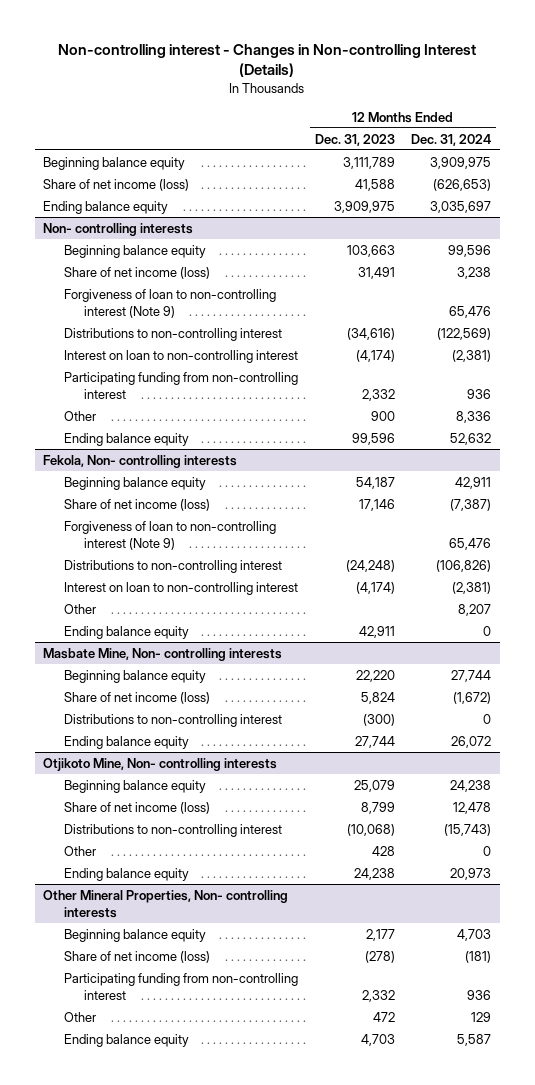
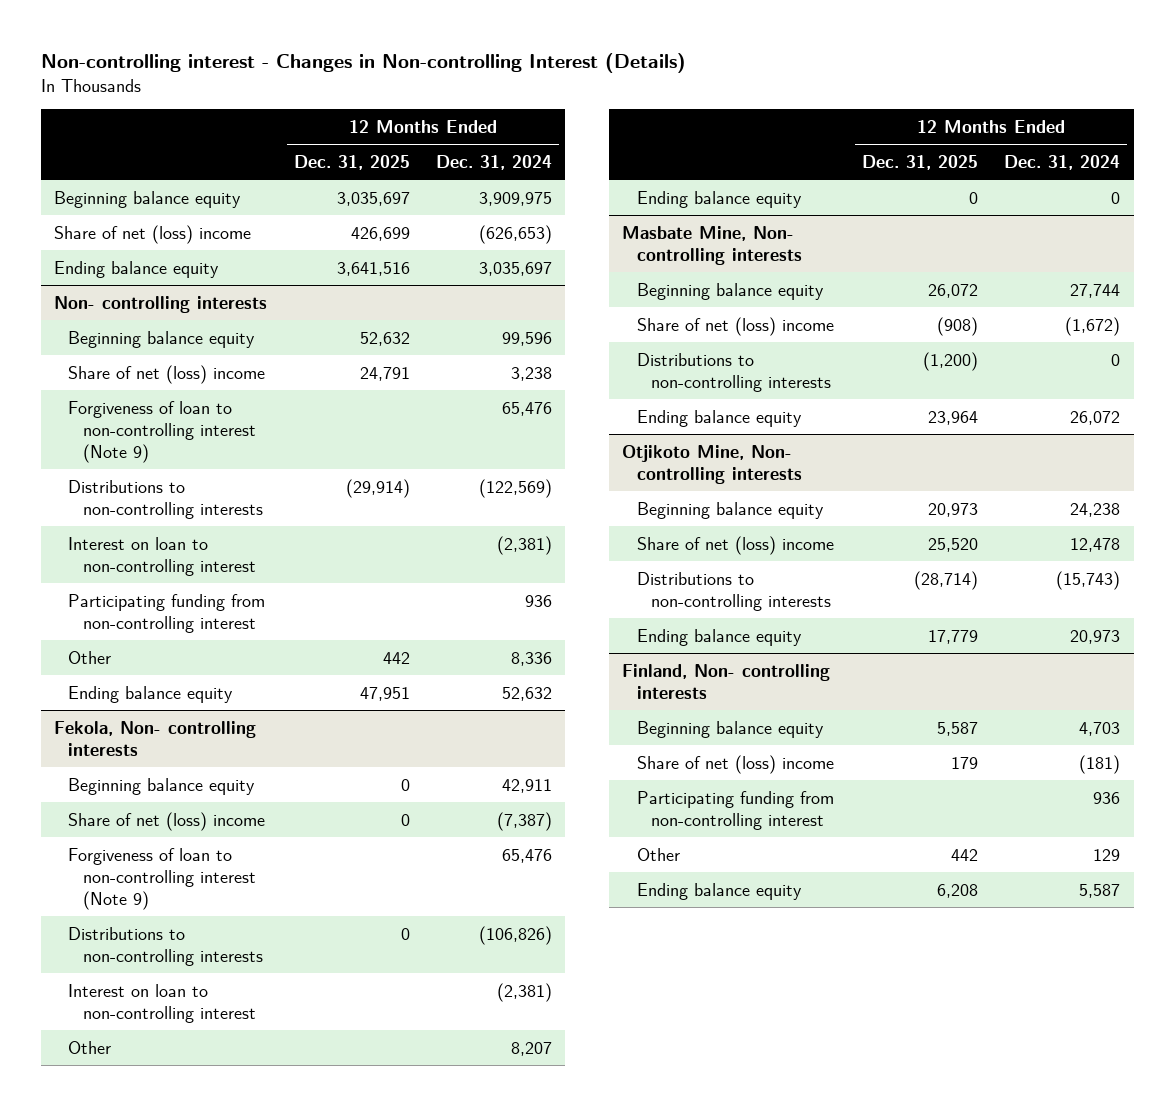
- | 12 Months Ended Dec. 31, 2023 | 12 Months Ended Dec. 31, 2024
+ | 12 Months Ended Dec. 31, 2025 | 12 Months Ended Dec. 31, 2024
- Share of net income (loss) | 41,588 | (626,653)
+ Share of net (loss) income | 426,699 | (626,653)
@ Non- controlling interests
- Share of net income (loss) | 31,491 | 3,238
+ Share of net (loss) income | 24,791 | 3,238
- Distributions to non-controlling interest | (34,616) | (122,569)
+ Distributions to non-controlling interests | (29,914) | (122,569)
@ Fekola, Non- controlling interests
- Share of net income (loss) | 17,146 | (7,387)
+ Share of net (loss) income | 0 | (7,387)
- Distributions to non-controlling interest | (24,248) | (106,826)
+ Distributions to non-controlling interests | 0 | (106,826)
@ Masbate Mine, Non- controlling interests
- Share of net income (loss) | 5,824 | (1,672)
- Distributions to non-controlling interest | (300) | 0
+ Share of net (loss) income | (908) | (1,672)
+ Distributions to non-controlling interests | (1,200) | 0
@ Otjikoto Mine, Non- controlling interests
- Share of net income (loss) | 8,799 | 12,478
- Distributions to non-controlling interest | (10,068) | (15,743)
- Other | 428 | 0
+ Share of net (loss) income | 25,520 | 12,478
+ Distributions to non-controlling interests | (28,714) | (15,743)
- Other Mineral Properties, Non- controlling interests
+ Finland, Non- controlling interests
- Share of net income (loss) | (278) | (181)
+ Share of net (loss) income | 179 | (181)

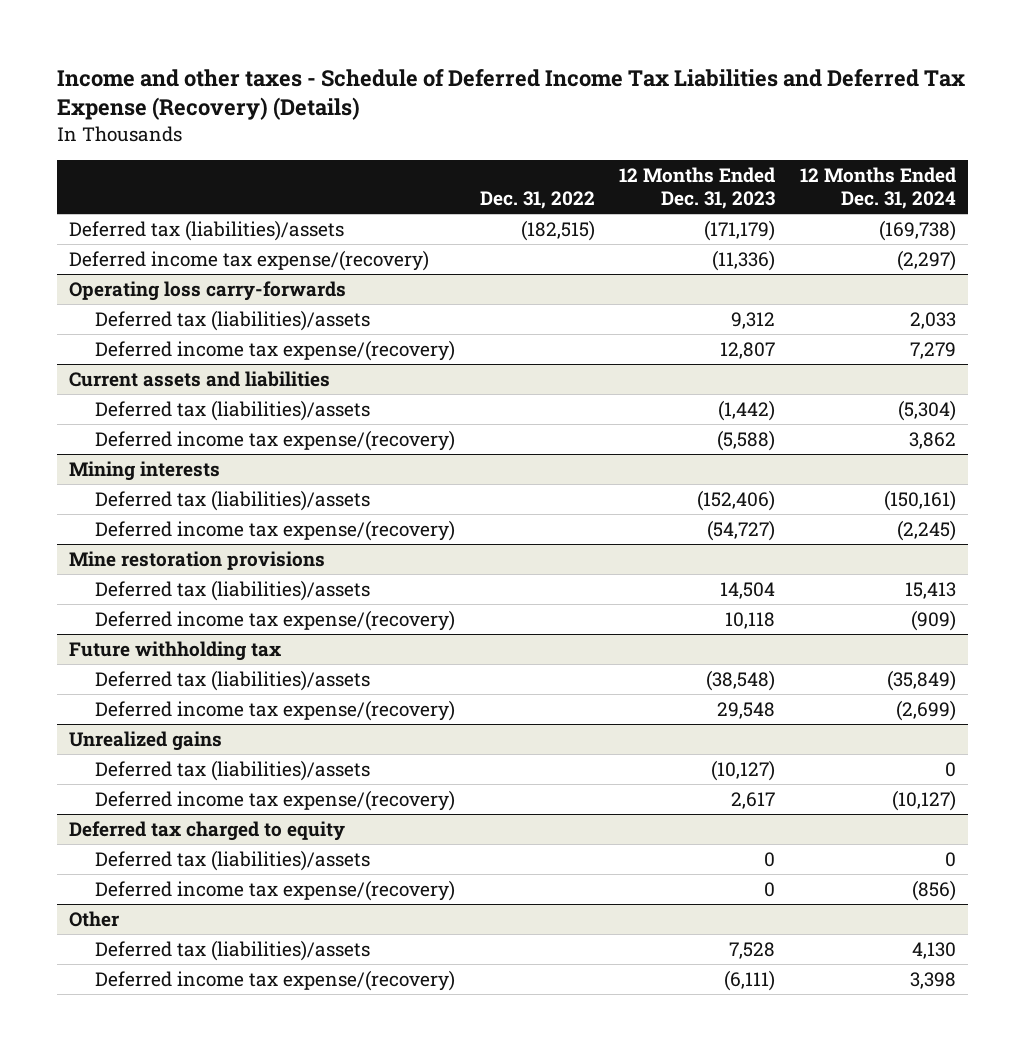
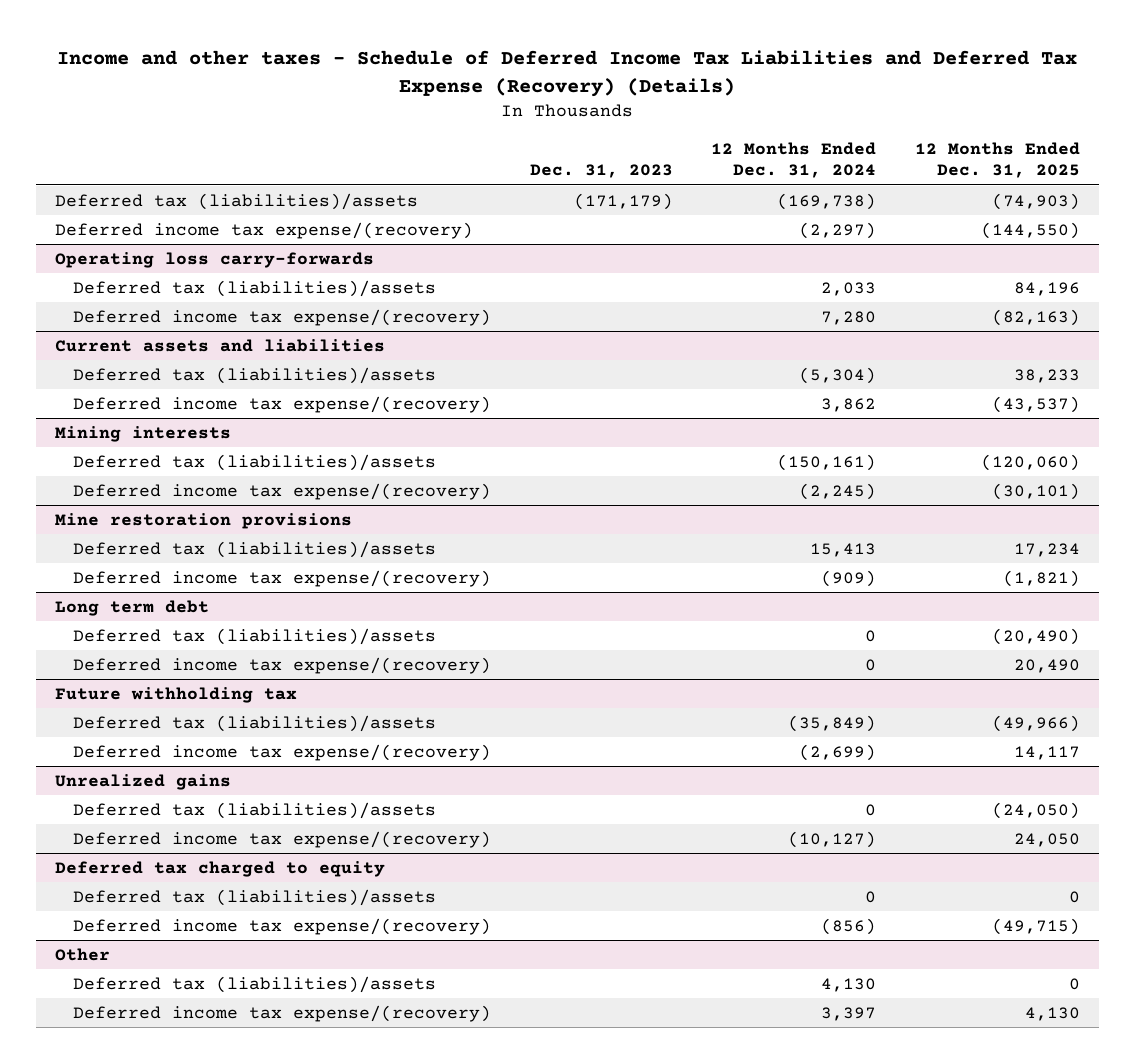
- | Dec. 31, 2022 | 12 Months Ended Dec. 31, 2023 | 12 Months Ended Dec. 31, 2024
+ | Dec. 31, 2023 | 12 Months Ended Dec. 31, 2024 | 12 Months Ended Dec. 31, 2025
@ Operating loss carry-forwards
- Deferred income tax expense/(recovery) | | 12,807 | 7,279
+ Deferred income tax expense/(recovery) | | 7,280 | (82,163)
+ Long term debt
+ Deferred tax (liabilities)/assets | | 0 | (20,490)
+ Deferred income tax expense/(recovery) | | 0 | 20,490
@ Other
- Deferred income tax expense/(recovery) | | (6,111) | 3,398
+ Deferred income tax expense/(recovery) | | 3,397 | 4,130

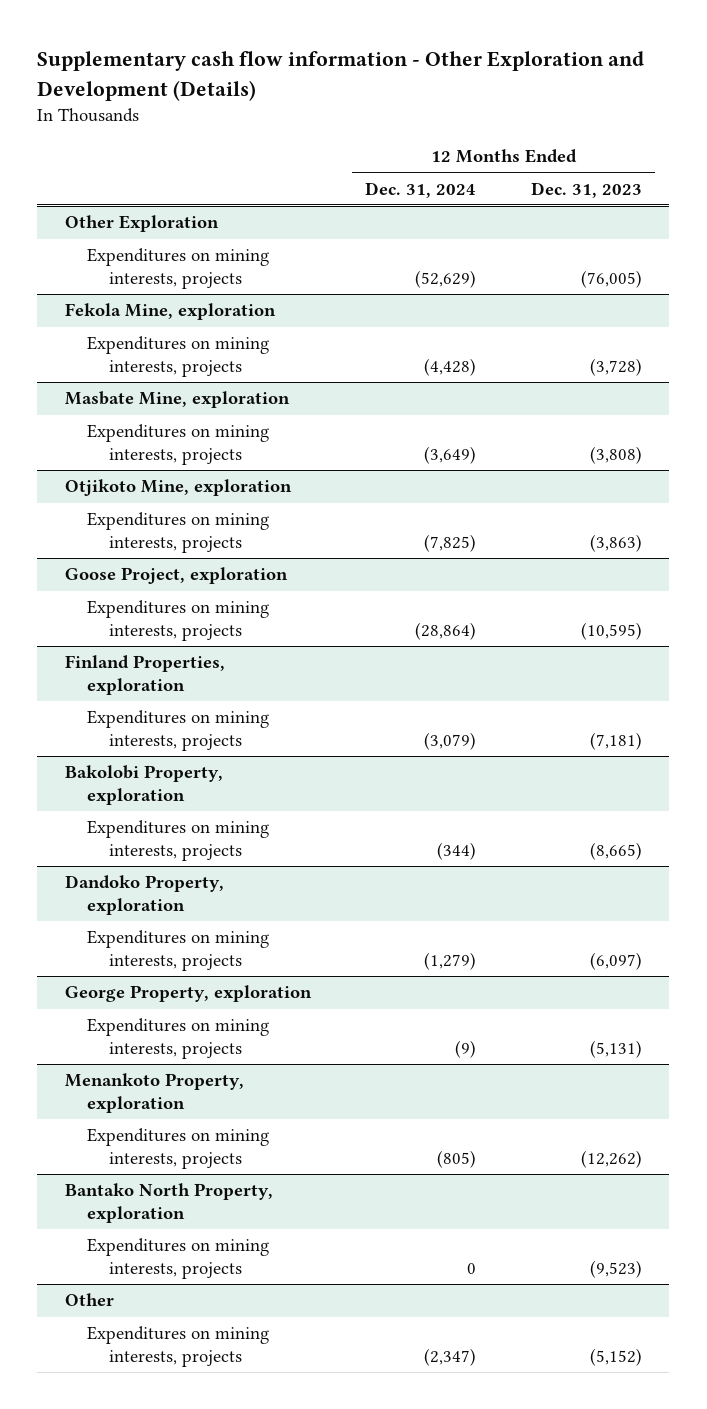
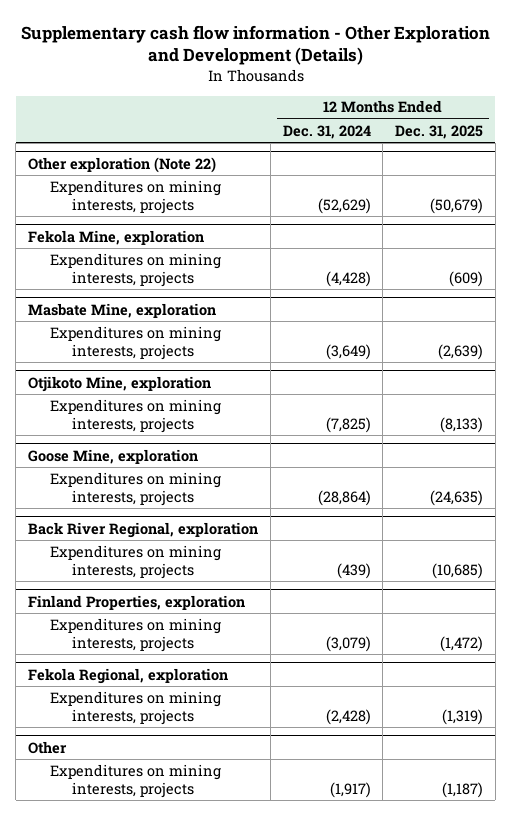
- | 12 Months Ended Dec. 31, 2024 | 12 Months Ended Dec. 31, 2023
+ | 12 Months Ended Dec. 31, 2024 | 12 Months Ended Dec. 31, 2025
- Other Exploration
+ Other exploration (Note 22)
- Goose Project, exploration
+ Goose Mine, exploration
+ Back River Regional, exploration
+ Expenditures on mining interests, projects | (439) | (10,685)
- Bakolobi Property, exploration
- Expenditures on mining interests, projects | (344) | (8,665)
- Dandoko Property, exploration
- Expenditures on mining interests, projects | (1,279) | (6,097)
- George Property, exploration
- Expenditures on mining interests, projects | (9) | (5,131)
- Menankoto Property, exploration
- Expenditures on mining interests, projects | (805) | (12,262)
- Bantako North Property, exploration
- Expenditures on mining interests, projects | 0 | (9,523)
+ Fekola Regional, exploration
+ Expenditures on mining interests, projects | (2,428) | (1,319)
@ Other
- Expenditures on mining interests, projects | (2,347) | (5,152)
+ Expenditures on mining interests, projects | (1,917) | (1,187)

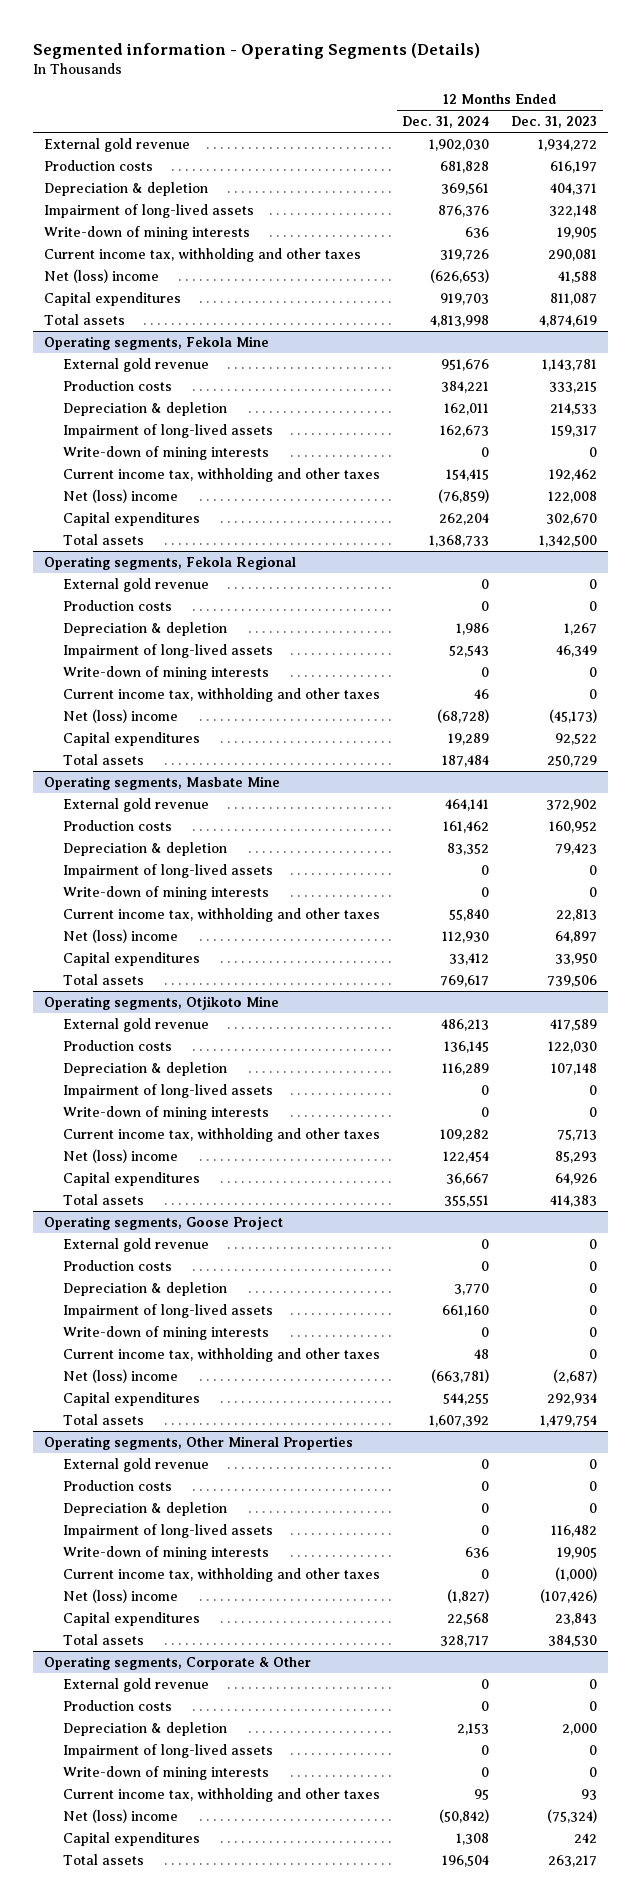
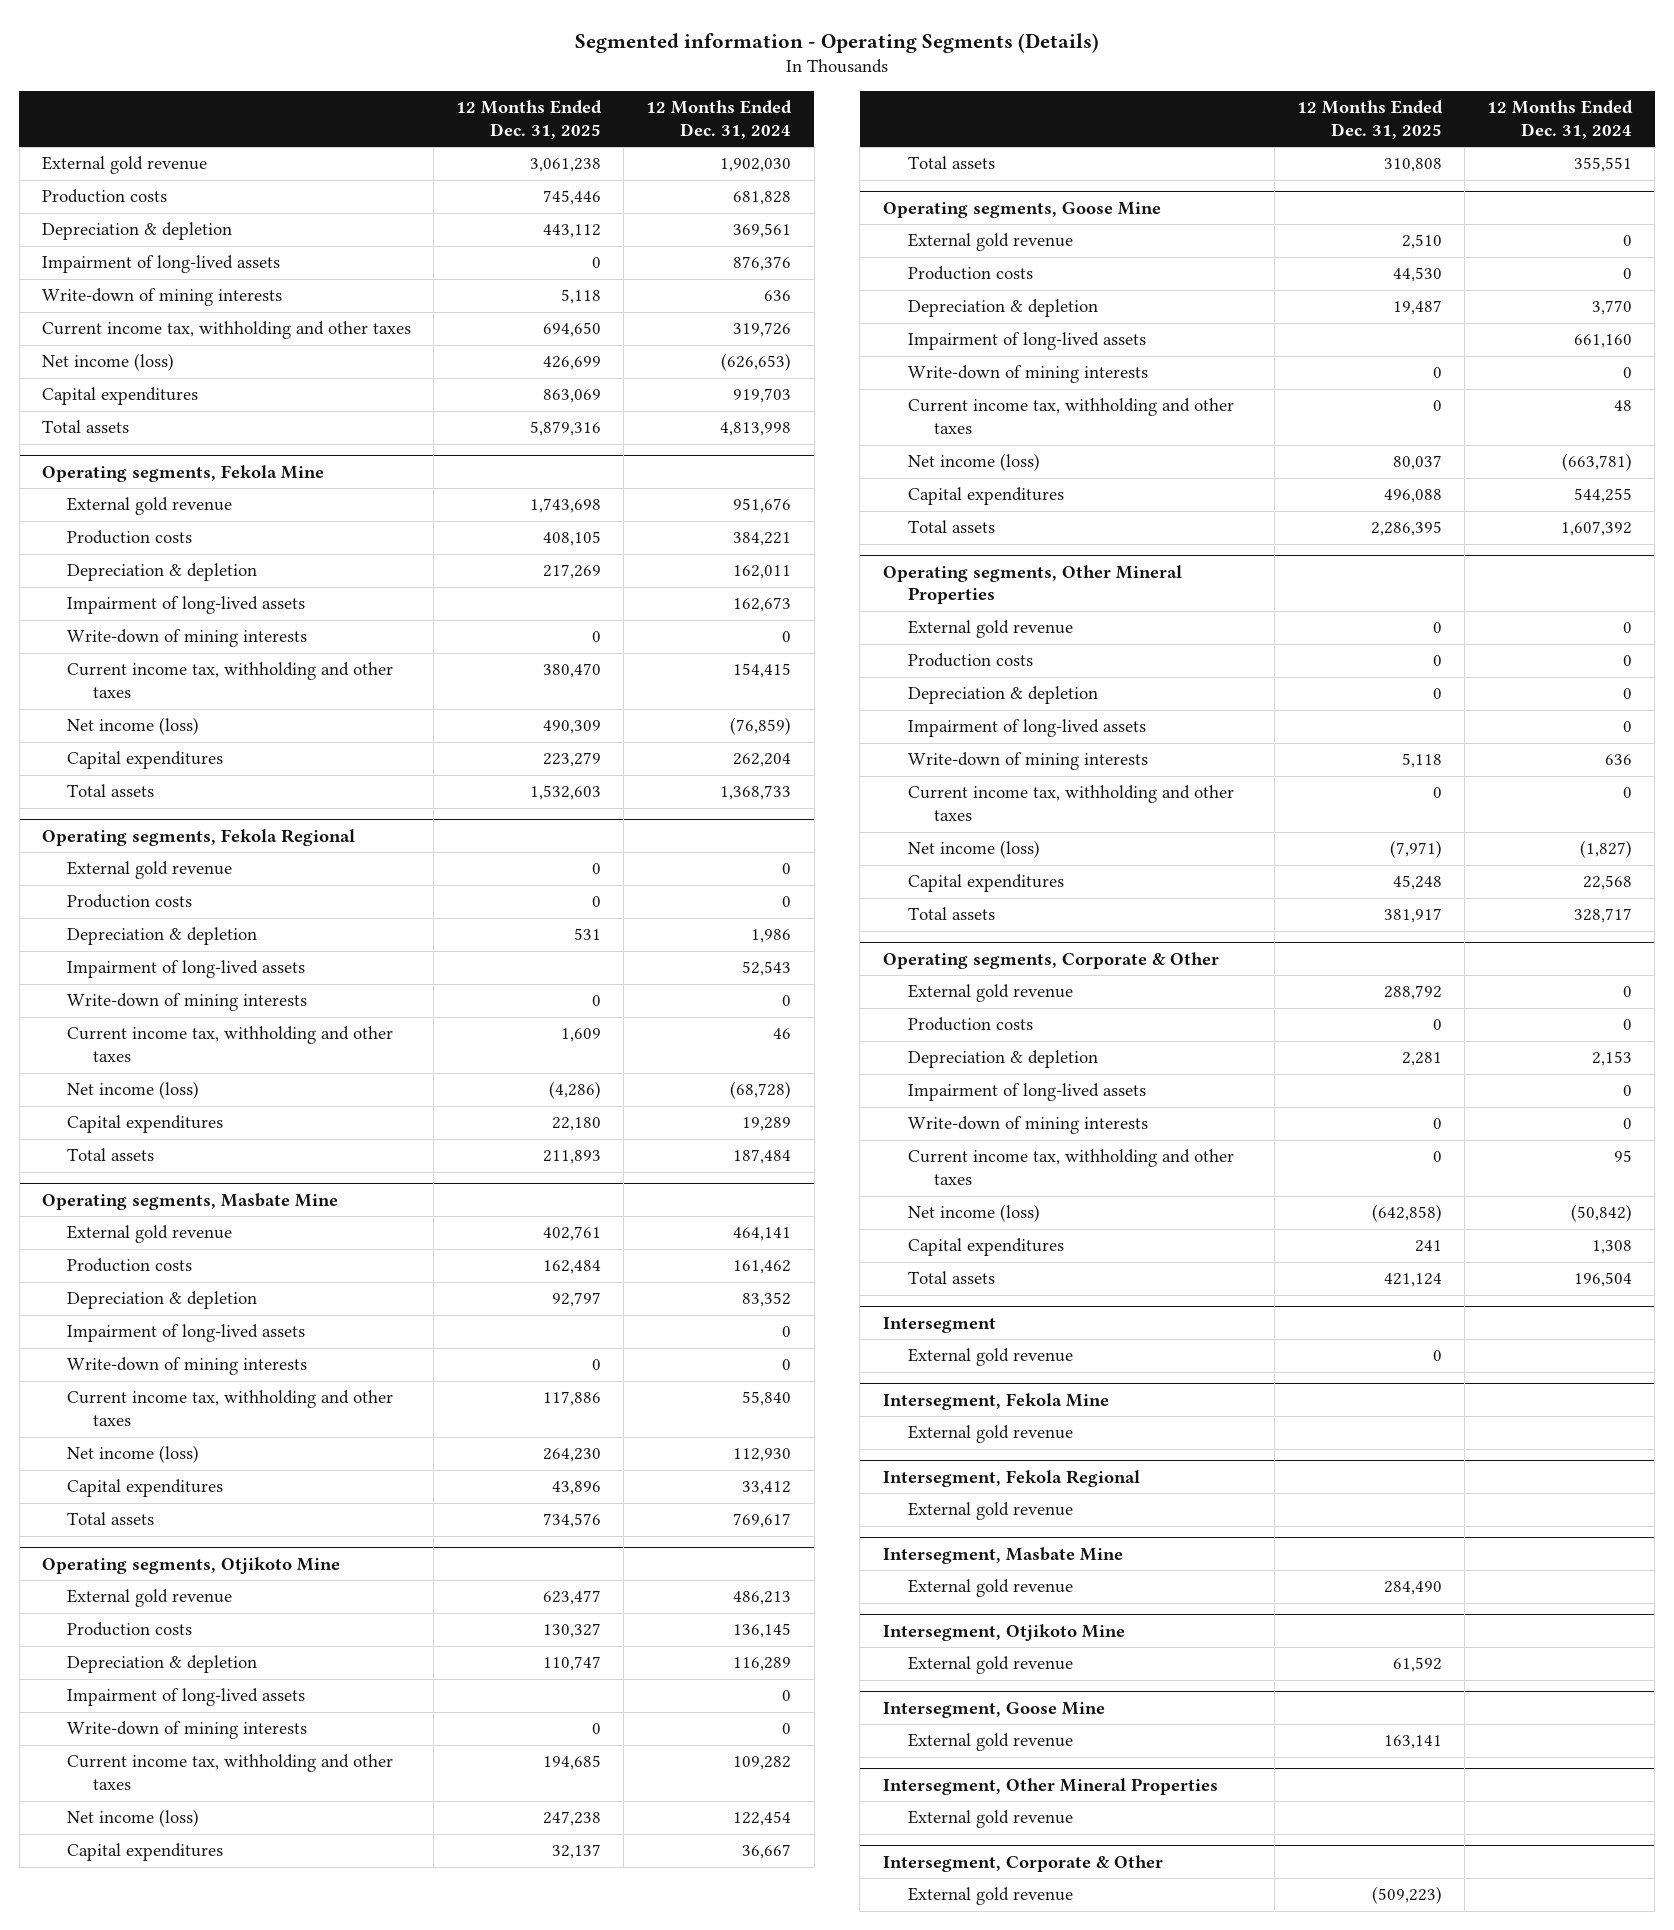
- | 12 Months Ended Dec. 31, 2024 | 12 Months Ended Dec. 31, 2023
+ | 12 Months Ended Dec. 31, 2025 | 12 Months Ended Dec. 31, 2024
- Net (loss) income | (626,653) | 41,588
+ Net income (loss) | 426,699 | (626,653)
@ Operating segments, Fekola Mine
- Net (loss) income | (76,859) | 122,008
+ Net income (loss) | 490,309 | (76,859)
@ Operating segments, Fekola Regional
- Net (loss) income | (68,728) | (45,173)
+ Net income (loss) | (4,286) | (68,728)
@ Operating segments, Masbate Mine
- Net (loss) income | 112,930 | 64,897
+ Net income (loss) | 264,230 | 112,930
@ Operating segments, Otjikoto Mine
- Net (loss) income | 122,454 | 85,293
+ Net income (loss) | 247,238 | 122,454
- Operating segments, Goose Project
+ Operating segments, Goose Mine
- Net (loss) income | (663,781) | (2,687)
+ Net income (loss) | 80,037 | (663,781)
@ Operating segments, Other Mineral Properties
- Net (loss) income | (1,827) | (107,426)
+ Net income (loss) | (7,971) | (1,827)
@ Operating segments, Corporate & Other
- Net (loss) income | (50,842) | (75,324)
+ Net income (loss) | (642,858) | (50,842)
+ Intersegment
+ External gold revenue | 0 |
+ Intersegment, Fekola Mine
+ External gold revenue
+ Intersegment, Fekola Regional
+ External gold revenue
+ Intersegment, Masbate Mine
+ External gold revenue | 284,490 |
+ Intersegment, Otjikoto Mine
+ External gold revenue | 61,592 |
+ Intersegment, Goose Mine
+ External gold revenue | 163,141 |
+ Intersegment, Other Mineral Properties
+ External gold revenue
+ Intersegment, Corporate & Other
+ External gold revenue | (509,223) |

